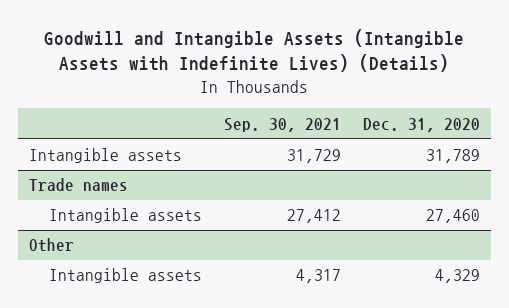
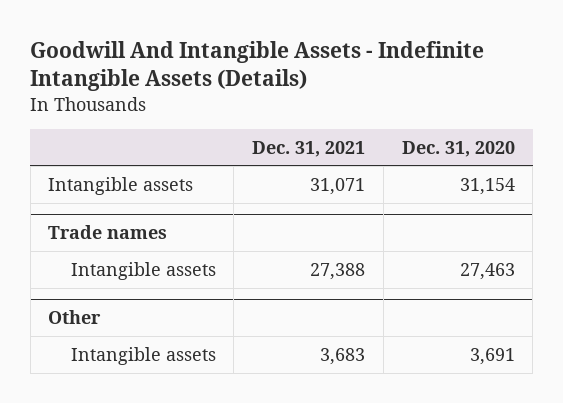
- Goodwill and Intangible Assets (Intangible Assets with Indefinite Lives) (Details)
+ Goodwill And Intangible Assets - Indefinite Intangible Assets (Details)
- | Sep. 30, 2021 | Dec. 31, 2020
+ | Dec. 31, 2021 | Dec. 31, 2020
- Intangible assets | 31,729 | 31,789
+ Intangible assets | 31,071 | 31,154
@ Trade names
- Intangible assets | 27,412 | 27,460
+ Intangible assets | 27,388 | 27,463
@ Other
- Intangible assets | 4,317 | 4,329
+ Intangible assets | 3,683 | 3,691

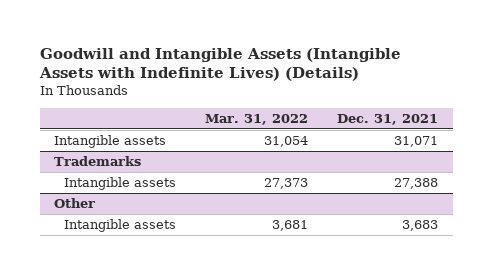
- Goodwill And Intangible Assets - Indefinite Intangible Assets (Details)
+ Goodwill and Intangible Assets (Intangible Assets with Indefinite Lives) (Details)
- | Dec. 31, 2021 | Dec. 31, 2020
+ | Mar. 31, 2022 | Dec. 31, 2021
- Trade names
+ Trademarks

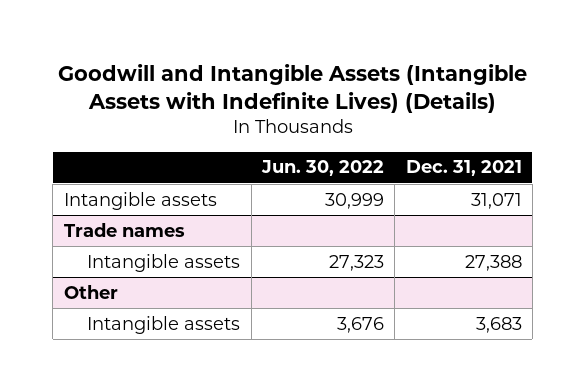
- | Mar. 31, 2022 | Dec. 31, 2021
+ | Jun. 30, 2022 | Dec. 31, 2021
- Trademarks
+ Trade names

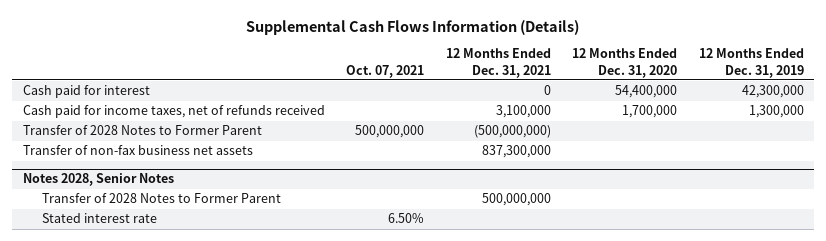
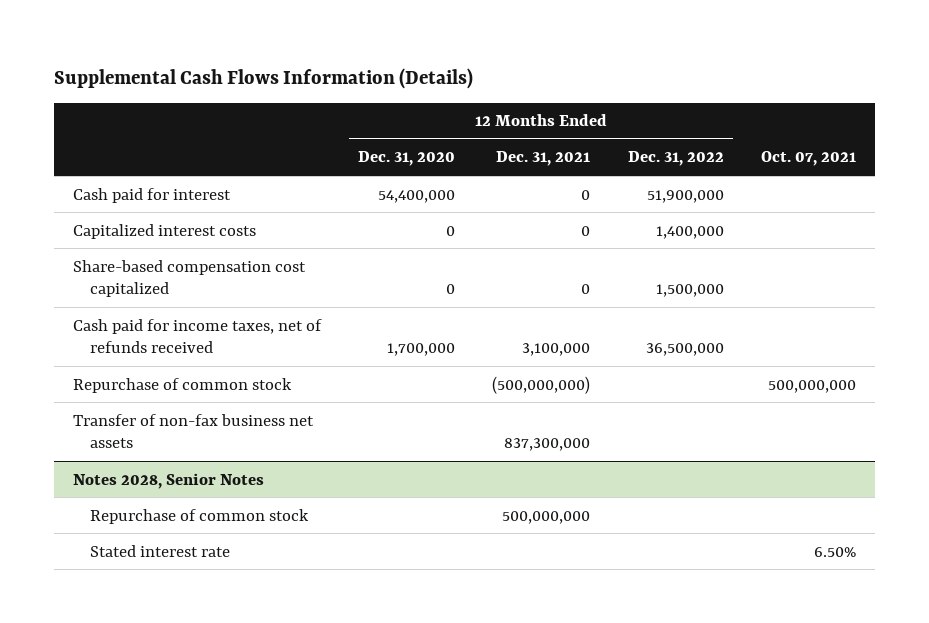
- | Oct. 07, 2021 | 12 Months Ended Dec. 31, 2021 | 12 Months Ended Dec. 31, 2020 | 12 Months Ended Dec. 31, 2019
+ | 12 Months Ended Dec. 31, 2020 | 12 Months Ended Dec. 31, 2021 | 12 Months Ended Dec. 31, 2022 | Oct. 07, 2021
+ Capitalized interest costs | 0 | 0 | 1,400,000 |
+ Share-based compensation cost capitalized | 0 | 0 | 1,500,000 |
- Transfer of 2028 Notes to Former Parent | 500,000,000 | (500,000,000) | |
+ Repurchase of common stock | | (500,000,000) | | 500,000,000
@ Notes 2028, Senior Notes
- Transfer of 2028 Notes to Former Parent | | 500,000,000 | |
+ Repurchase of common stock | | 500,000,000 | |

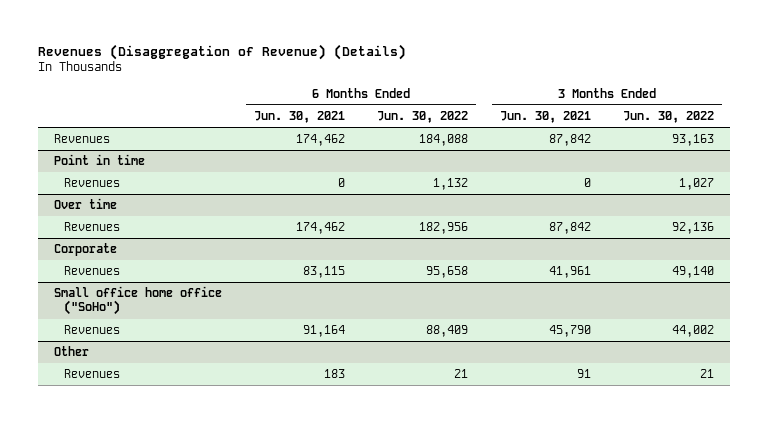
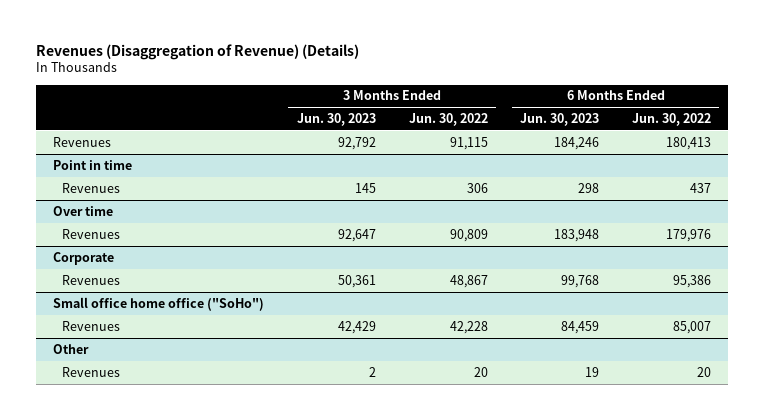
- | 6 Months Ended Jun. 30, 2021 | 6 Months Ended Jun. 30, 2022 | 3 Months Ended Jun. 30, 2021 | 3 Months Ended Jun. 30, 2022
+ | 3 Months Ended Jun. 30, 2023 | 3 Months Ended Jun. 30, 2022 | 6 Months Ended Jun. 30, 2023 | 6 Months Ended Jun. 30, 2022
- Revenues | 174,462 | 184,088 | 87,842 | 93,163
+ Revenues | 92,792 | 91,115 | 184,246 | 180,413
@ Point in time
- Revenues | 0 | 1,132 | 0 | 1,027
+ Revenues | 145 | 306 | 298 | 437
@ Over time
- Revenues | 174,462 | 182,956 | 87,842 | 92,136
+ Revenues | 92,647 | 90,809 | 183,948 | 179,976
@ Corporate
- Revenues | 83,115 | 95,658 | 41,961 | 49,140
+ Revenues | 50,361 | 48,867 | 99,768 | 95,386
@ Small office home office ("SoHo")
- Revenues | 91,164 | 88,409 | 45,790 | 44,002
+ Revenues | 42,429 | 42,228 | 84,459 | 85,007
@ Other
- Revenues | 183 | 21 | 91 | 21
+ Revenues | 2 | 20 | 19 | 20

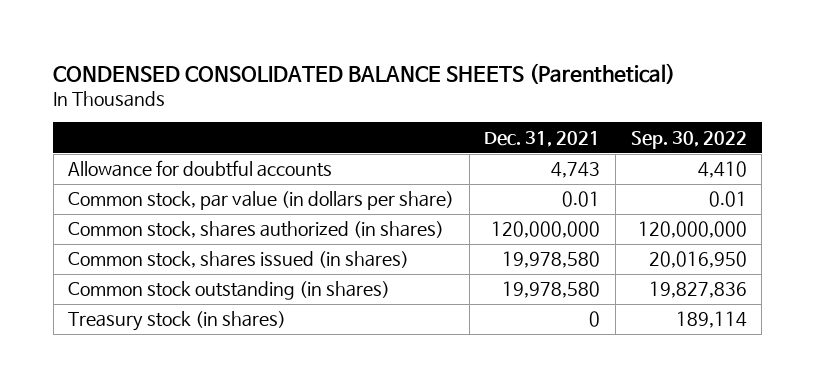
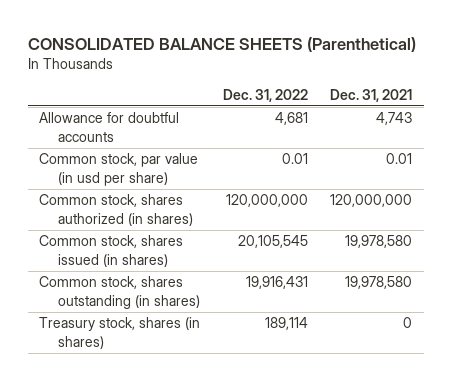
- CONDENSED CONSOLIDATED BALANCE SHEETS (Parenthetical)
+ CONSOLIDATED BALANCE SHEETS (Parenthetical)
- | Dec. 31, 2021 | Sep. 30, 2022
+ | Dec. 31, 2022 | Dec. 31, 2021
- Common stock, par value (in dollars per share) | 0.01 | 0.01
+ Common stock, par value (in usd per share) | 0.01 | 0.01
- Common stock outstanding (in shares) | 19,978,580 | 19,827,836
- Treasury stock (in shares) | 0 | 189,114
+ Common stock, shares outstanding (in shares) | 19,916,431 | 19,978,580
+ Treasury stock, shares (in shares) | 189,114 | 0

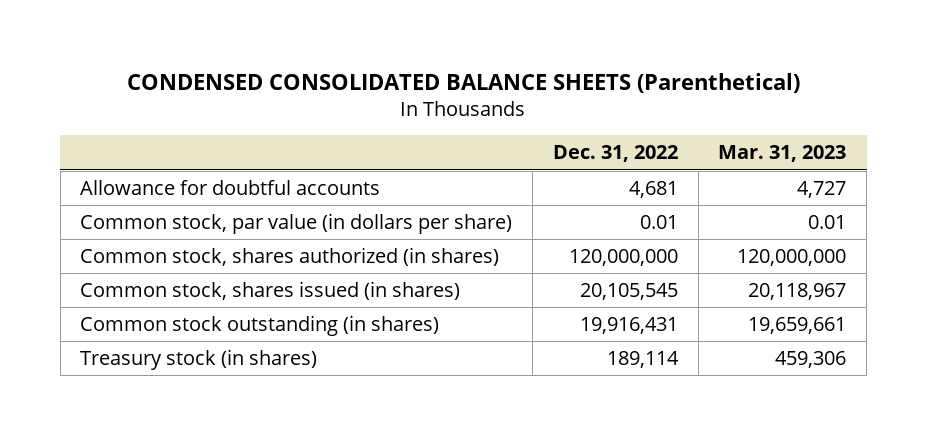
- CONSOLIDATED BALANCE SHEETS (Parenthetical)
+ CONDENSED CONSOLIDATED BALANCE SHEETS (Parenthetical)
- | Dec. 31, 2022 | Dec. 31, 2021
+ | Dec. 31, 2022 | Mar. 31, 2023
- Common stock, par value (in usd per share) | 0.01 | 0.01
+ Common stock, par value (in dollars per share) | 0.01 | 0.01
- Common stock, shares outstanding (in shares) | 19,916,431 | 19,978,580
- Treasury stock, shares (in shares) | 189,114 | 0
+ Common stock outstanding (in shares) | 19,916,431 | 19,659,661
+ Treasury stock (in shares) | 189,114 | 459,306

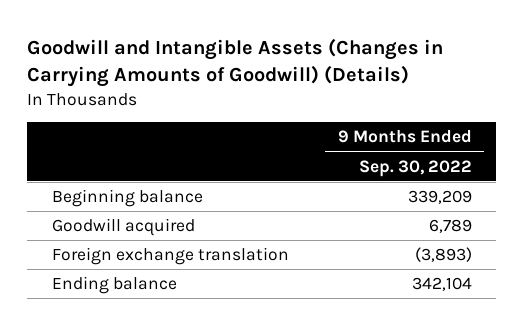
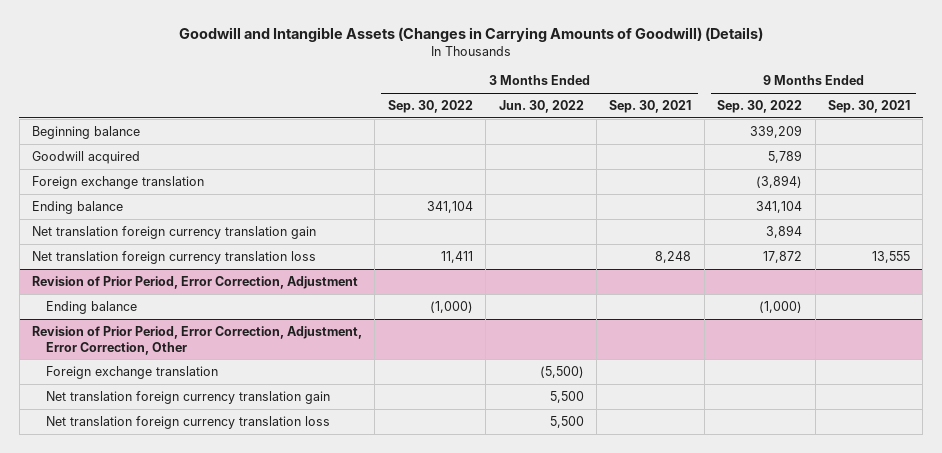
- | 9 Months Ended Sep. 30, 2022
+ | 3 Months Ended Sep. 30, 2022 | 3 Months Ended Jun. 30, 2022 | 3 Months Ended Sep. 30, 2021 | 9 Months Ended Sep. 30, 2022 | 9 Months Ended Sep. 30, 2021
- Goodwill acquired | 6,789
- Foreign exchange translation | (3,893)
- Ending balance | 342,104
+ Goodwill acquired | | | | 5,789 |
+ Foreign exchange translation | | | | (3,894) |
+ Ending balance | 341,104 | | | 341,104 |
+ Net translation foreign currency translation gain | | | | 3,894 |
+ Net translation foreign currency translation loss | 11,411 | | 8,248 | 17,872 | 13,555
+ Revision of Prior Period, Error Correction, Adjustment
+ Ending balance | (1,000) | | | (1,000) |
+ Revision of Prior Period, Error Correction, Adjustment, Error Correction, Other
+ Foreign exchange translation | | (5,500) | | |
+ Net translation foreign currency translation gain | | 5,500 | | |
+ Net translation foreign currency translation loss | | 5,500 | | |

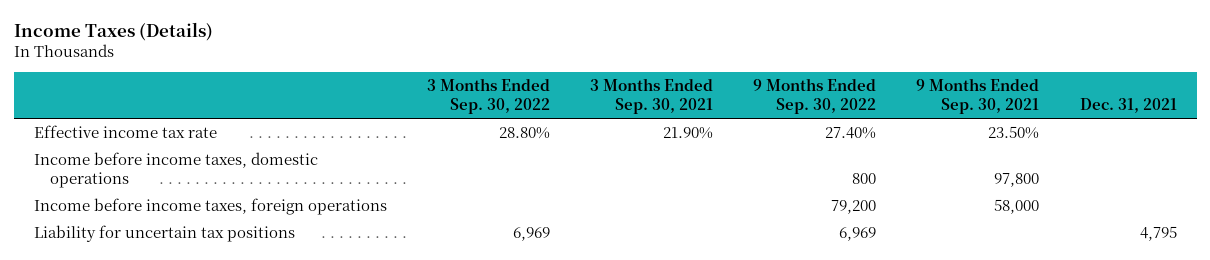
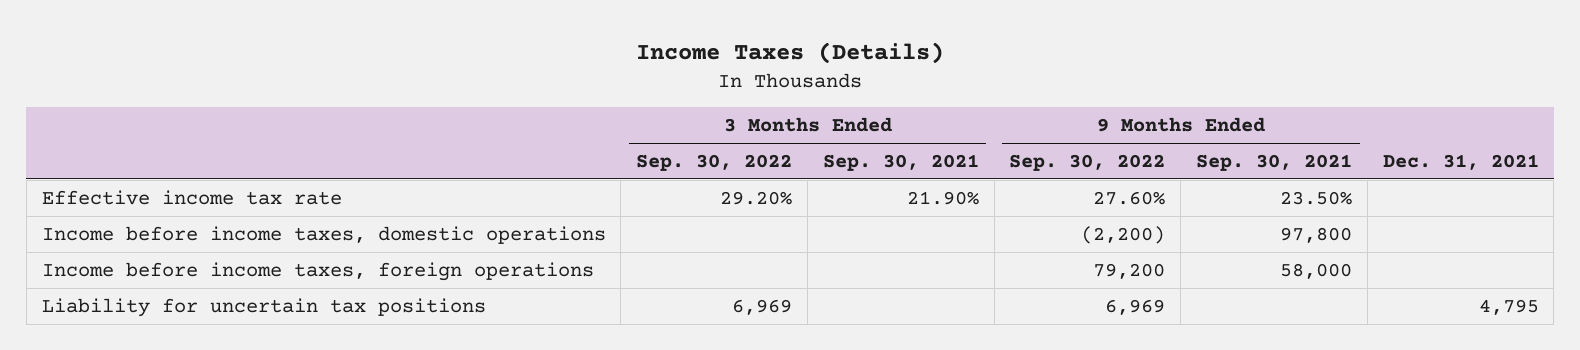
- Effective income tax rate | 28.80% | 21.90% | 27.40% | 23.50% |
- Income before income taxes, domestic operations | | | 800 | 97,800 |
+ Effective income tax rate | 29.20% | 21.90% | 27.60% | 23.50% |
+ Income before income taxes, domestic operations | | | (2,200) | 97,800 |

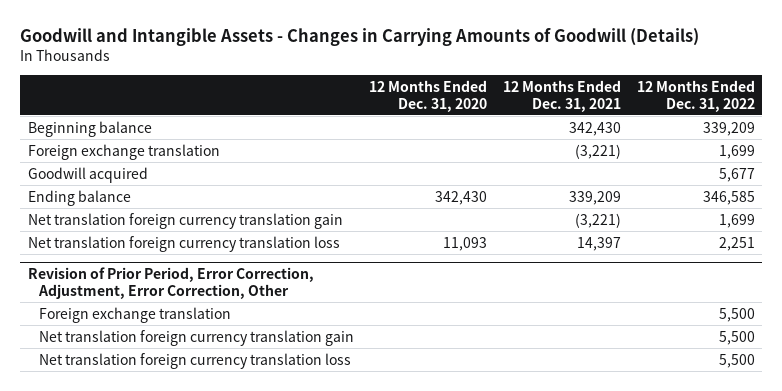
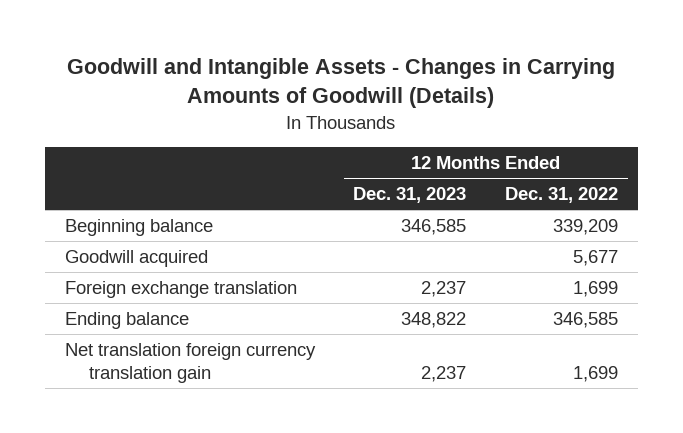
- | 12 Months Ended Dec. 31, 2020 | 12 Months Ended Dec. 31, 2021 | 12 Months Ended Dec. 31, 2022
+ | 12 Months Ended Dec. 31, 2023 | 12 Months Ended Dec. 31, 2022
moved down: Foreign exchange translation | 2,237 | 1,699
- Net translation foreign currency translation loss | 11,093 | 14,397 | 2,251
- Revision of Prior Period, Error Correction, Adjustment, Error Correction, Other
- Foreign exchange translation | | | 5,500
- Net translation foreign currency translation gain | | | 5,500
- Net translation foreign currency translation loss | | | 5,500

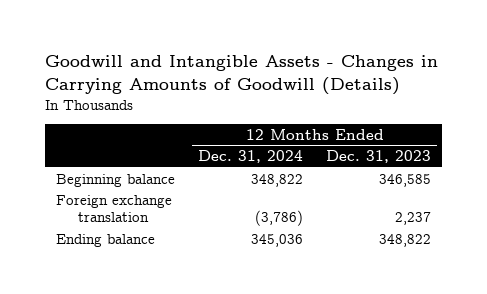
- | 12 Months Ended Dec. 31, 2023 | 12 Months Ended Dec. 31, 2022
+ | 12 Months Ended Dec. 31, 2024 | 12 Months Ended Dec. 31, 2023
- Goodwill acquired | | 5,677
- Net translation foreign currency translation gain | 2,237 | 1,699

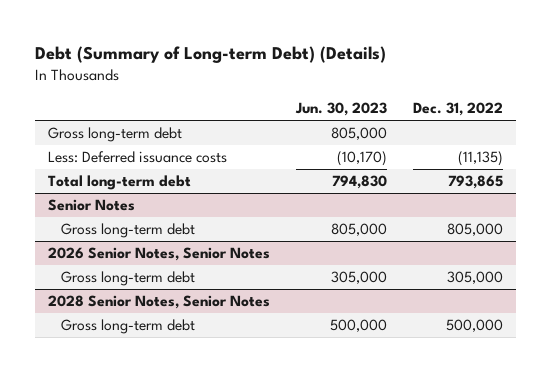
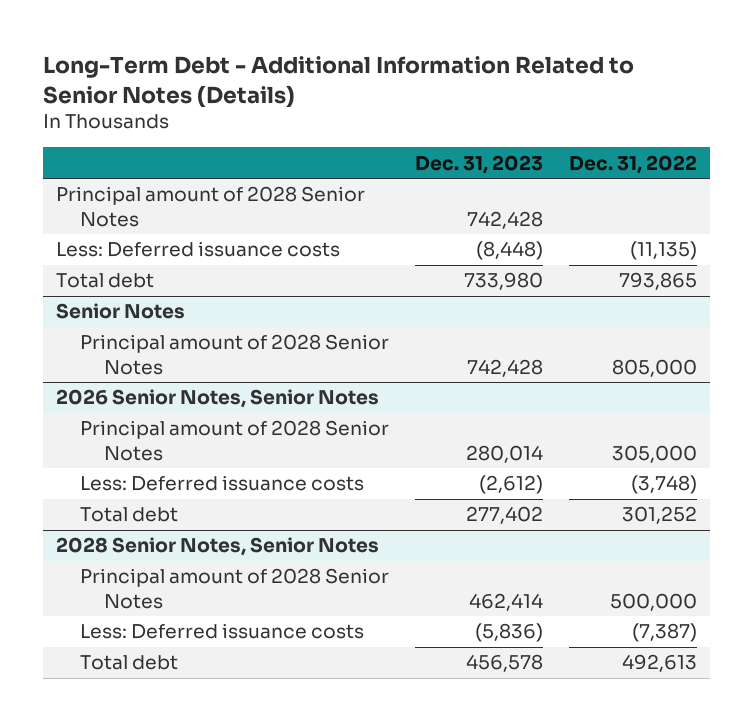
- Debt (Summary of Long-term Debt) (Details)
+ Long-Term Debt - Additional Information Related to Senior Notes (Details)
- | Jun. 30, 2023 | Dec. 31, 2022
+ | Dec. 31, 2023 | Dec. 31, 2022
- Gross long-term debt | 805,000 |
+ Principal amount of 2028 Senior Notes | 742,428 |
- Total long-term debt | 794,830 | 793,865
+ Total debt | 733,980 | 793,865
@ Senior Notes
- Gross long-term debt | 805,000 | 805,000
+ Principal amount of 2028 Senior Notes | 742,428 | 805,000
@ 2026 Senior Notes, Senior Notes
- Gross long-term debt | 305,000 | 305,000
+ Principal amount of 2028 Senior Notes | 280,014 | 305,000
+ Less: Deferred issuance costs | (2,612) | (3,748)
+ Total debt | 277,402 | 301,252
@ 2028 Senior Notes, Senior Notes
- Gross long-term debt | 500,000 | 500,000
+ Principal amount of 2028 Senior Notes | 462,414 | 500,000
+ Less: Deferred issuance costs | (5,836) | (7,387)
+ Total debt | 456,578 | 492,613

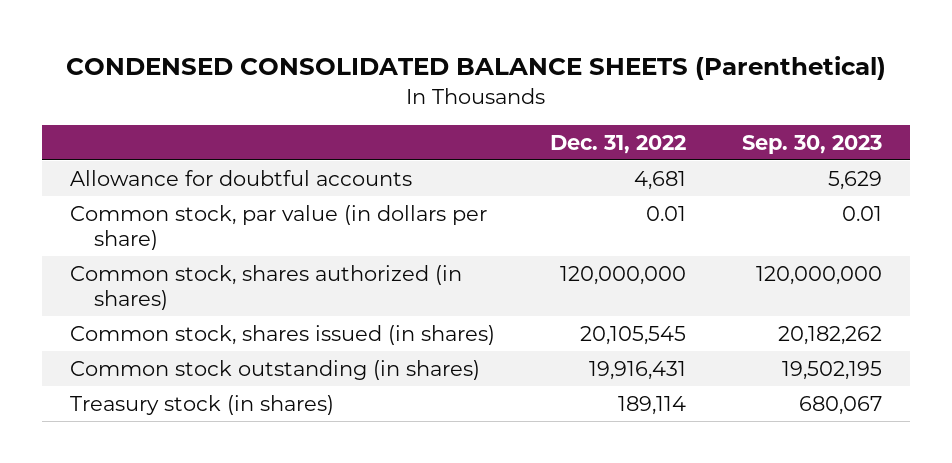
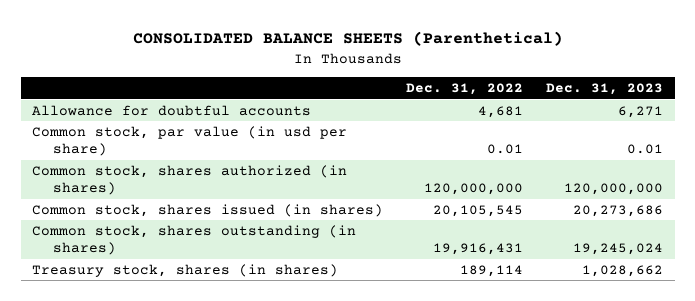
- CONDENSED CONSOLIDATED BALANCE SHEETS (Parenthetical)
+ CONSOLIDATED BALANCE SHEETS (Parenthetical)
- | Dec. 31, 2022 | Sep. 30, 2023
+ | Dec. 31, 2022 | Dec. 31, 2023
- Common stock, par value (in dollars per share) | 0.01 | 0.01
+ Common stock, par value (in usd per share) | 0.01 | 0.01
- Common stock outstanding (in shares) | 19,916,431 | 19,502,195
- Treasury stock (in shares) | 189,114 | 680,067
+ Common stock, shares outstanding (in shares) | 19,916,431 | 19,245,024
+ Treasury stock, shares (in shares) | 189,114 | 1,028,662

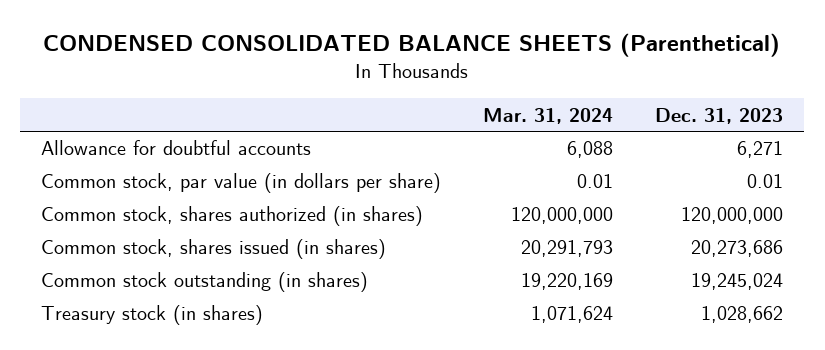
- CONSOLIDATED BALANCE SHEETS (Parenthetical)
+ CONDENSED CONSOLIDATED BALANCE SHEETS (Parenthetical)
- | Dec. 31, 2022 | Dec. 31, 2023
+ | Mar. 31, 2024 | Dec. 31, 2023
- Common stock, par value (in usd per share) | 0.01 | 0.01
+ Common stock, par value (in dollars per share) | 0.01 | 0.01
- Common stock, shares outstanding (in shares) | 19,916,431 | 19,245,024
- Treasury stock, shares (in shares) | 189,114 | 1,028,662
+ Common stock outstanding (in shares) | 19,220,169 | 19,245,024
+ Treasury stock (in shares) | 1,071,624 | 1,028,662

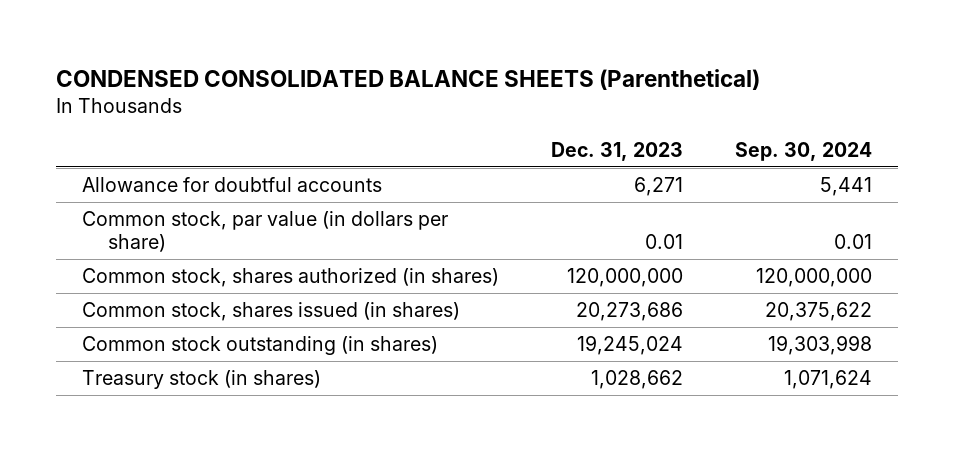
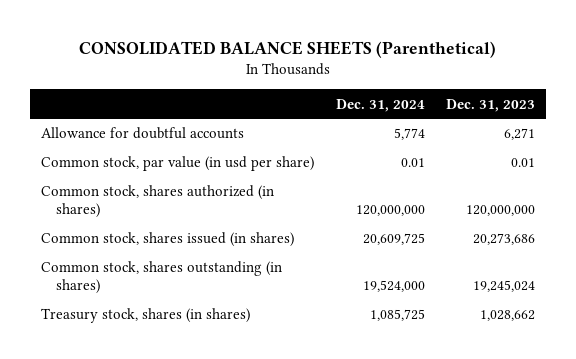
- CONDENSED CONSOLIDATED BALANCE SHEETS (Parenthetical)
+ CONSOLIDATED BALANCE SHEETS (Parenthetical)
- | Dec. 31, 2023 | Sep. 30, 2024
+ | Dec. 31, 2024 | Dec. 31, 2023
- Common stock, par value (in dollars per share) | 0.01 | 0.01
+ Common stock, par value (in usd per share) | 0.01 | 0.01
- Common stock outstanding (in shares) | 19,245,024 | 19,303,998
- Treasury stock (in shares) | 1,028,662 | 1,071,624
+ Common stock, shares outstanding (in shares) | 19,524,000 | 19,245,024
+ Treasury stock, shares (in shares) | 1,085,725 | 1,028,662

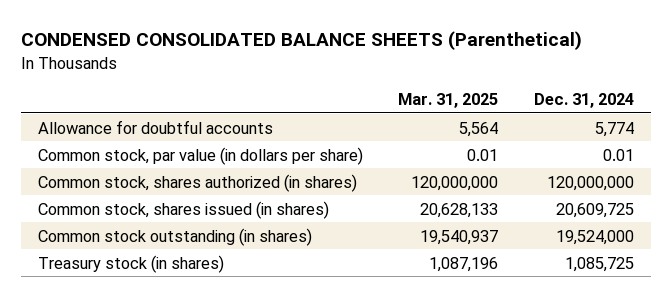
- CONSOLIDATED BALANCE SHEETS (Parenthetical)
+ CONDENSED CONSOLIDATED BALANCE SHEETS (Parenthetical)
- | Dec. 31, 2024 | Dec. 31, 2023
+ | Mar. 31, 2025 | Dec. 31, 2024
- Common stock, par value (in usd per share) | 0.01 | 0.01
+ Common stock, par value (in dollars per share) | 0.01 | 0.01
- Common stock, shares outstanding (in shares) | 19,524,000 | 19,245,024
- Treasury stock, shares (in shares) | 1,085,725 | 1,028,662
+ Common stock outstanding (in shares) | 19,540,937 | 19,524,000
+ Treasury stock (in shares) | 1,087,196 | 1,085,725

